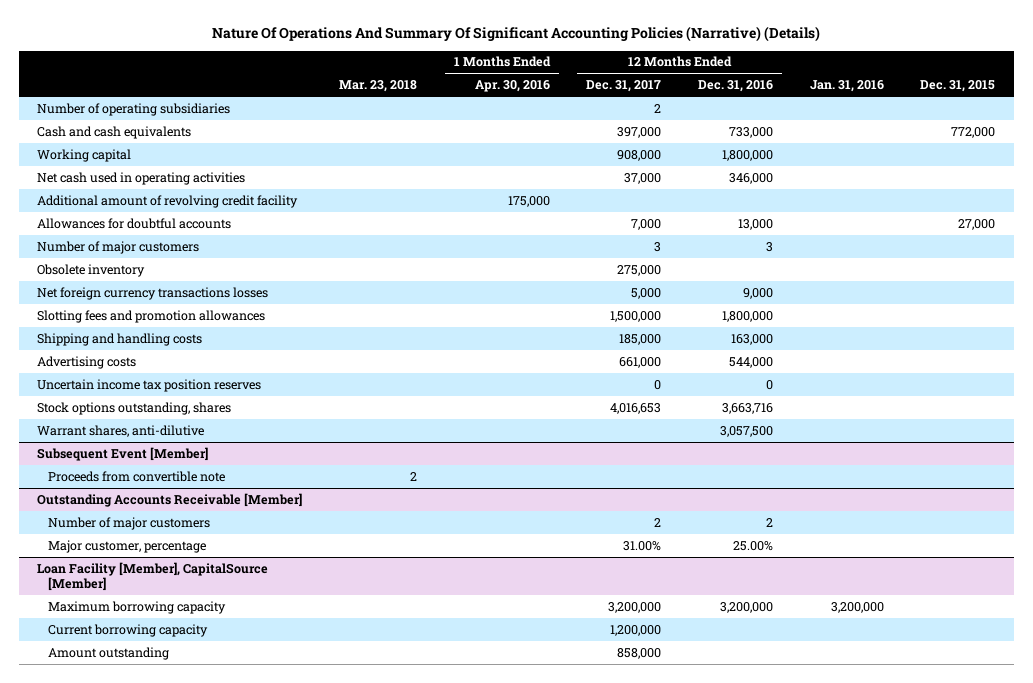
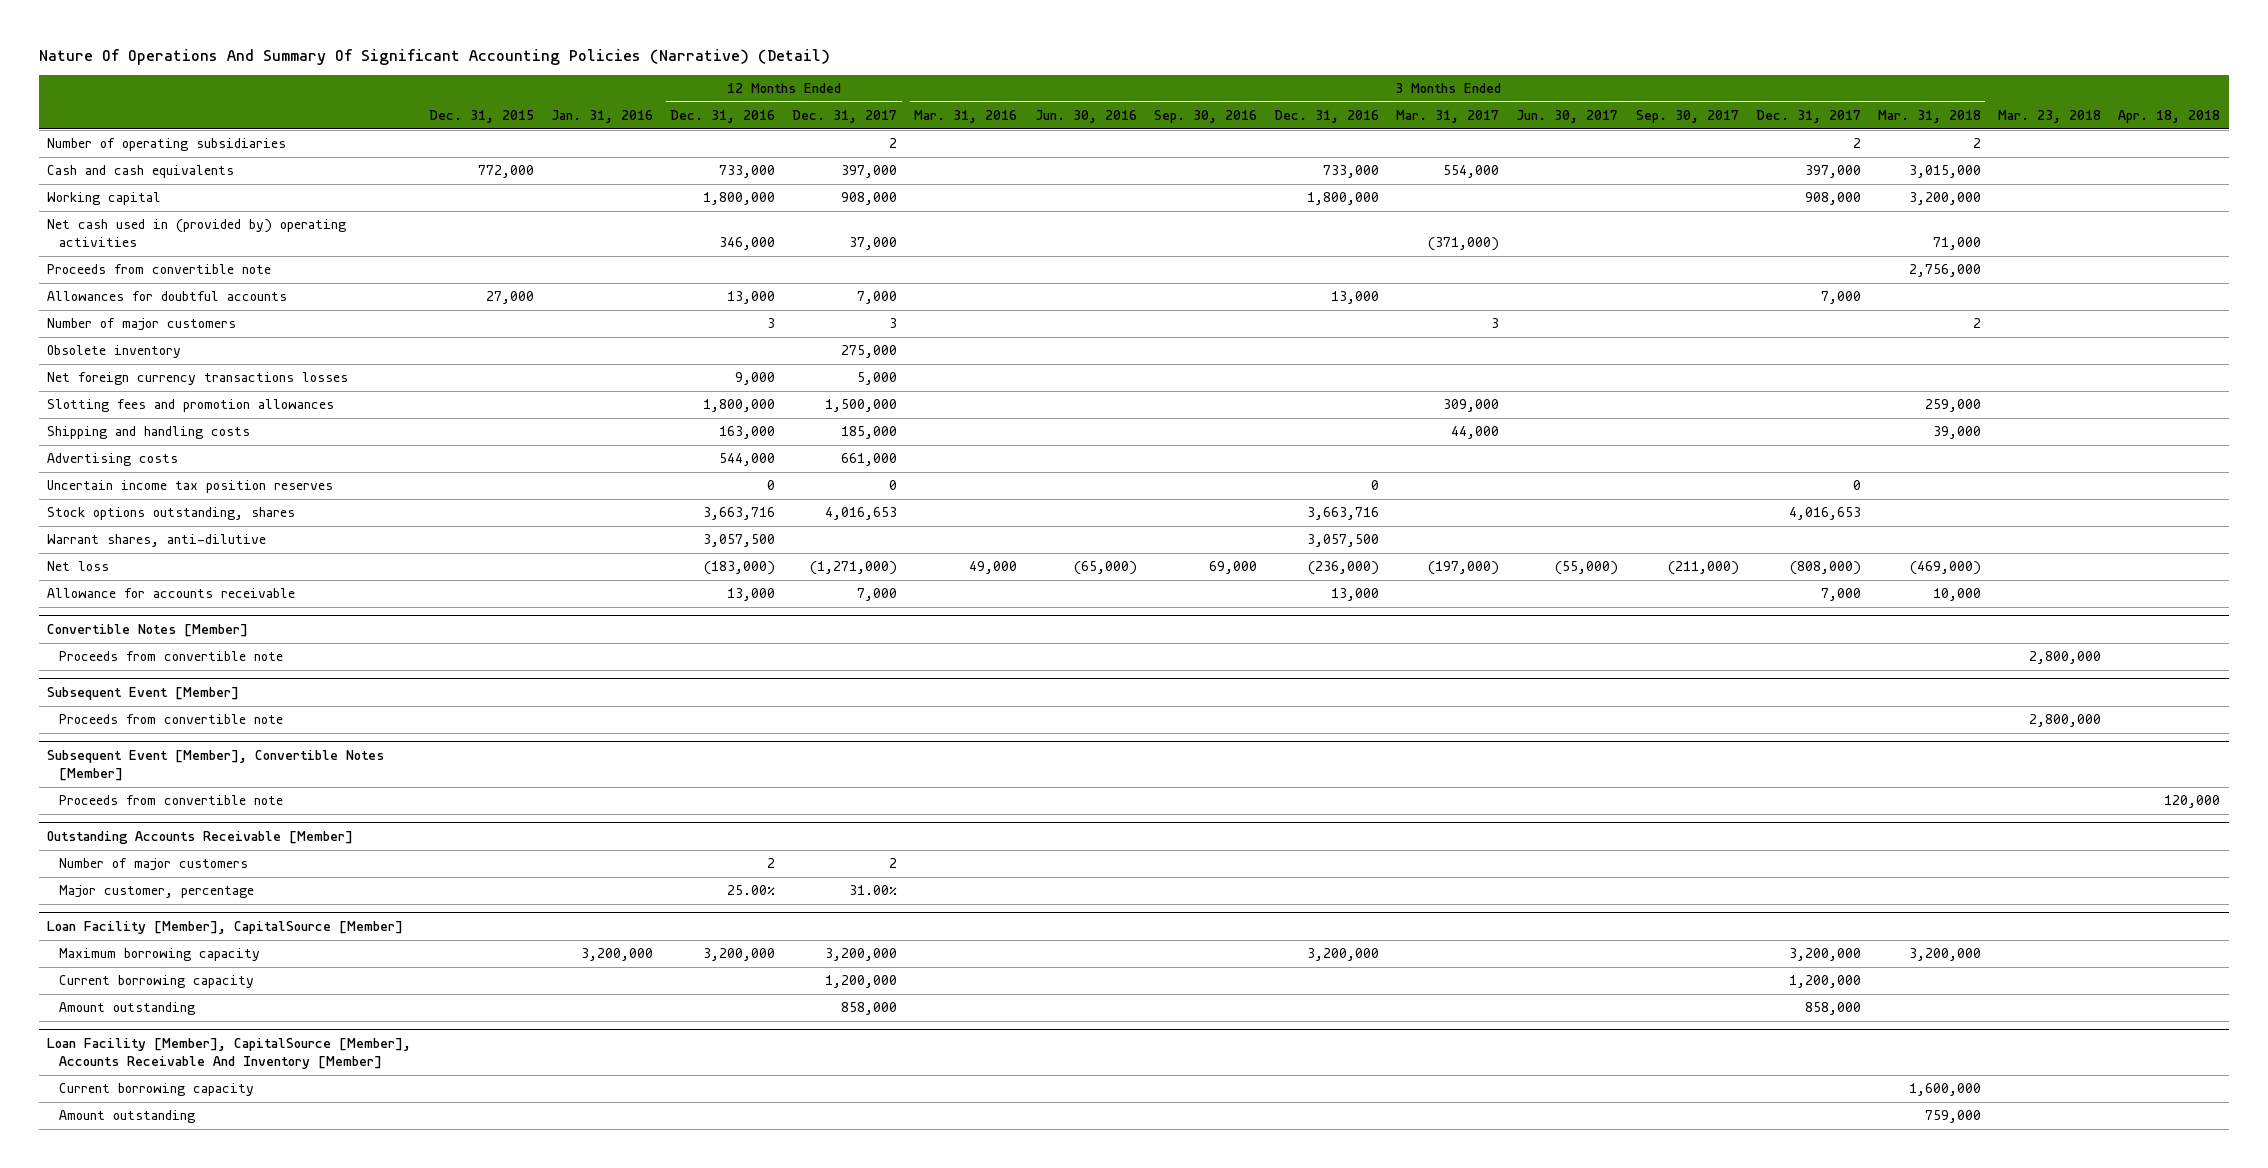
- Nature Of Operations And Summary Of Significant Accounting Policies (Narrative) (Details)
+ Nature Of Operations And Summary Of Significant Accounting Policies (Narrative) (Detail)
- | Mar. 23, 2018 | 1 Months Ended Apr. 30, 2016 | 12 Months Ended Dec. 31, 2017 | 12 Months Ended Dec. 31, 2016 | Jan. 31, 2016 | Dec. 31, 2015
+ | Dec. 31, 2015 | Jan. 31, 2016 | 12 Months Ended Dec. 31, 2016 | 12 Months Ended Dec. 31, 2017 | 3 Months Ended Mar. 31, 2016 | 3 Months Ended Jun. 30, 2016 | 3 Months Ended Sep. 30, 2016 | 3 Months Ended Dec. 31, 2016 | 3 Months Ended Mar. 31, 2017 | 3 Months Ended Jun. 30, 2017 | 3 Months Ended Sep. 30, 2017 | 3 Months Ended Dec. 31, 2017 | 3 Months Ended Mar. 31, 2018 | Mar. 23, 2018 | Apr. 18, 2018
- Net cash used in operating activities | | | 37,000 | 346,000 | |
- Additional amount of revolving credit facility | | 175,000 | | | |
+ Net cash used in (provided by) operating activities | | | 346,000 | 37,000 | | | | | (371,000) | | | | 71,000 | |
+ Proceeds from convertible note | | | | | | | | | | | | | 2,756,000 | |
+ Net loss | | | (183,000) | (1,271,000) | 49,000 | (65,000) | 69,000 | (236,000) | (197,000) | (55,000) | (211,000) | (808,000) | (469,000) | |
+ Allowance for accounts receivable | | | 13,000 | 7,000 | | | | 13,000 | | | | 7,000 | 10,000 | |
+ Convertible Notes [Member]
+ Proceeds from convertible note | | | | | | | | | | | | | | 2,800,000 |
@ Subsequent Event [Member]
- Proceeds from convertible note | 2 | | | | |
+ Proceeds from convertible note | | | | | | | | | | | | | | 2,800,000 |
+ Subsequent Event [Member], Convertible Notes [Member]
+ Proceeds from convertible note | | | | | | | | | | | | | | | 120,000
+ Loan Facility [Member], CapitalSource [Member], Accounts Receivable And Inventory [Member]
+ Current borrowing capacity | | | | | | | | | | | | | 1,600,000 | |
+ Amount outstanding | | | | | | | | | | | | | 759,000 | |

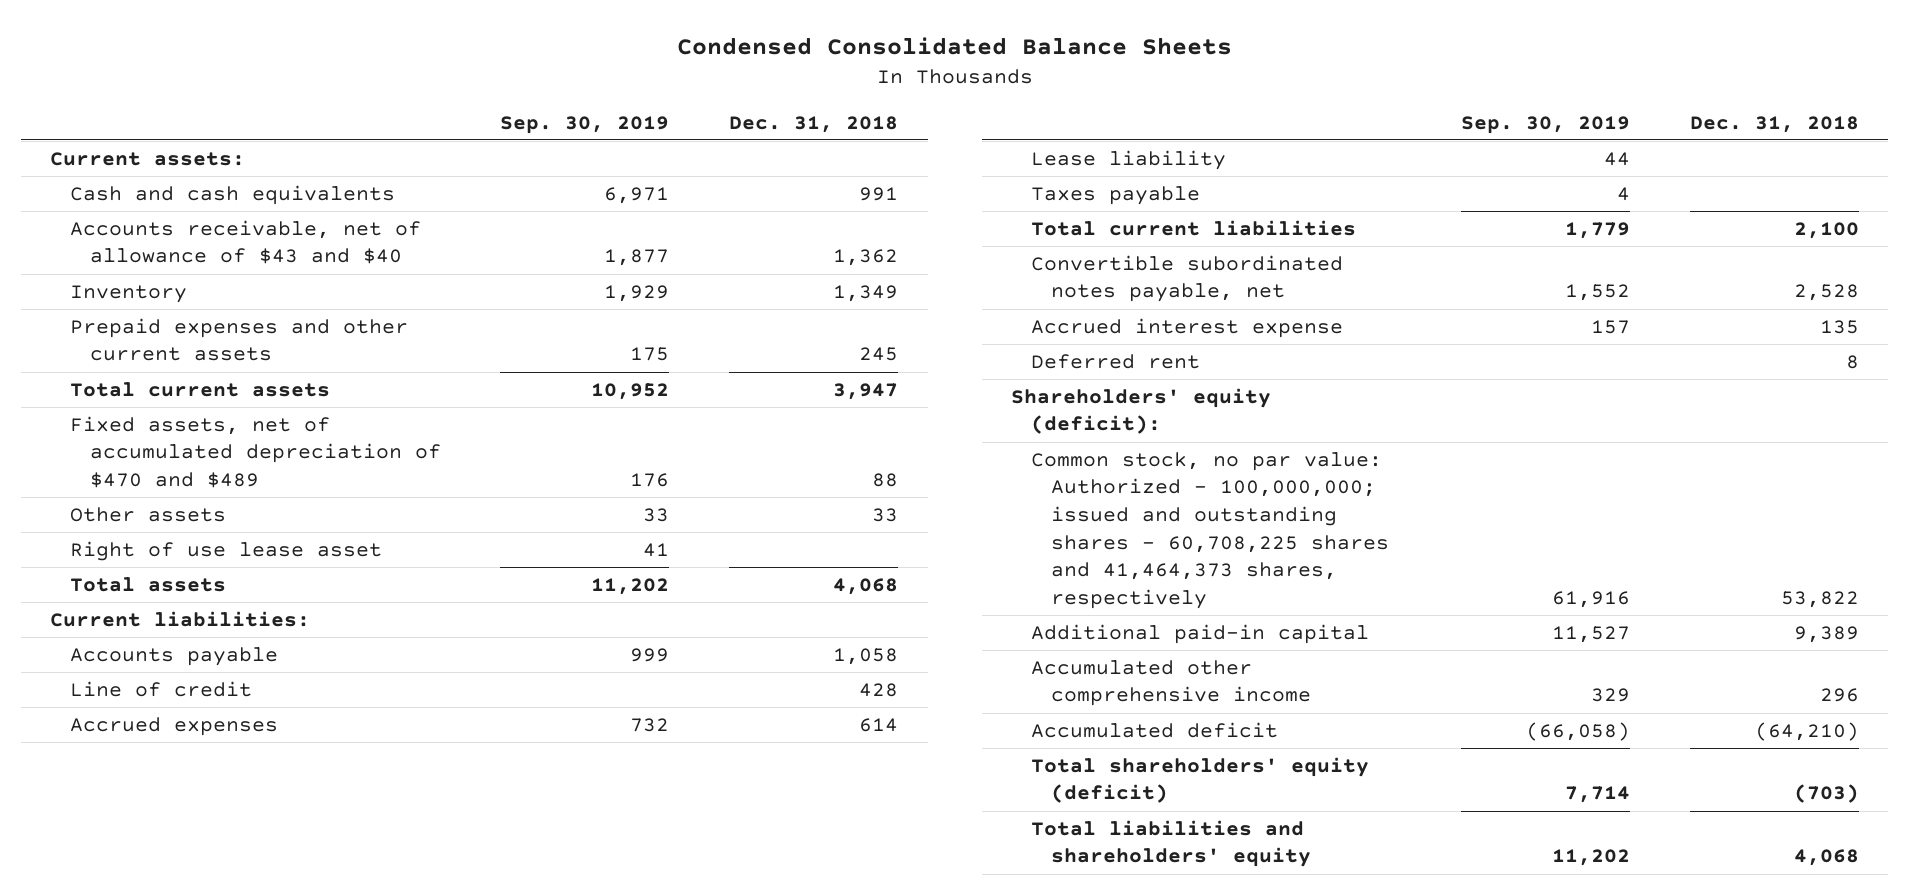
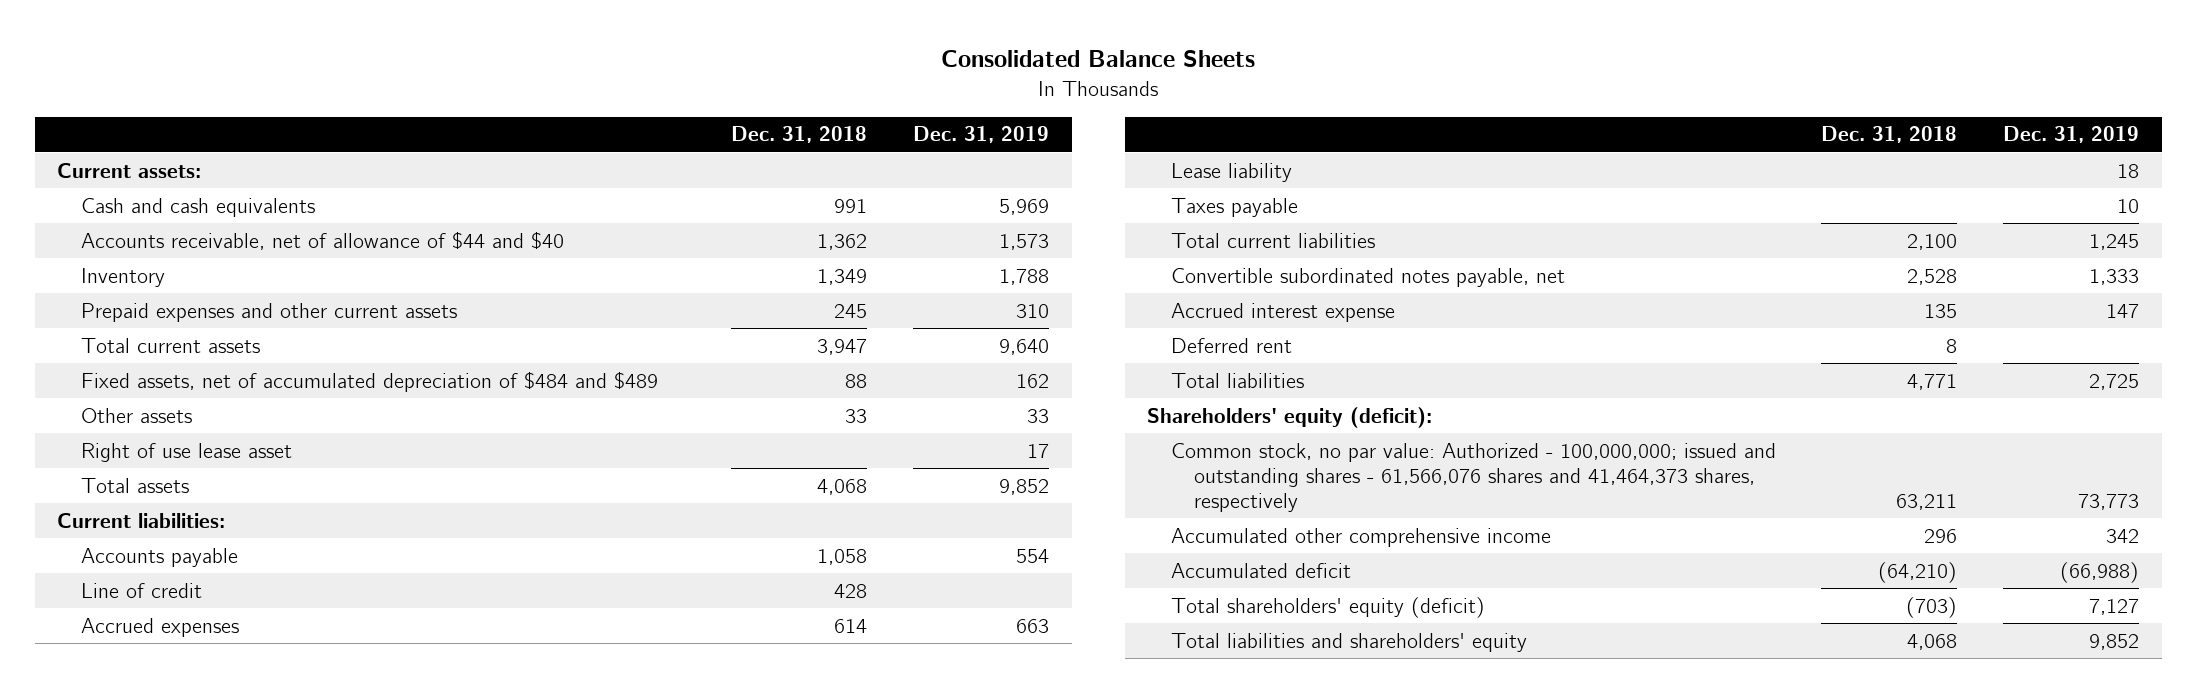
- Condensed Consolidated Balance Sheets
+ Consolidated Balance Sheets
- | Sep. 30, 2019 | Dec. 31, 2018
+ | Dec. 31, 2018 | Dec. 31, 2019
- Accounts receivable, net of allowance of $43 and $40 | 1,877 | 1,362
+ Accounts receivable, net of allowance of $44 and $40 | 1,362 | 1,573
- Fixed assets, net of accumulated depreciation of $470 and $489 | 176 | 88
+ Fixed assets, net of accumulated depreciation of $484 and $489 | 88 | 162
+ Total liabilities | 4,771 | 2,725
- Common stock, no par value: Authorized - 100,000,000; issued and outstanding shares - 60,708,225 shares and 41,464,373 shares, respectively | 61,916 | 53,822
- Additional paid-in capital | 11,527 | 9,389
+ Common stock, no par value: Authorized - 100,000,000; issued and outstanding shares - 61,566,076 shares and 41,464,373 shares, respectively | 63,211 | 73,773

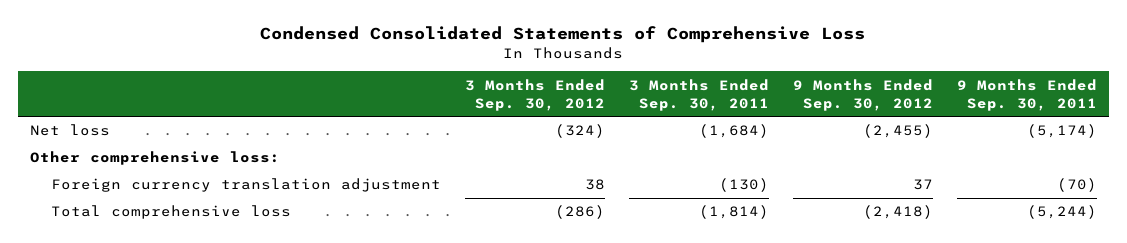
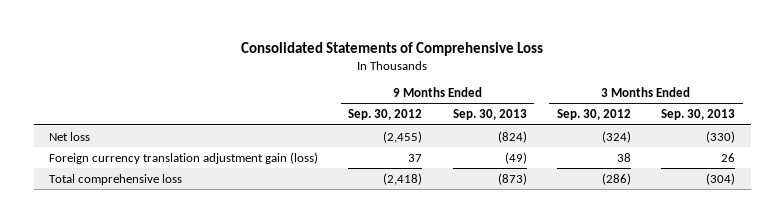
- Condensed Consolidated Statements of Comprehensive Loss
+ Consolidated Statements of Comprehensive Loss
- | 3 Months Ended Sep. 30, 2012 | 3 Months Ended Sep. 30, 2011 | 9 Months Ended Sep. 30, 2012 | 9 Months Ended Sep. 30, 2011
+ | 9 Months Ended Sep. 30, 2012 | 9 Months Ended Sep. 30, 2013 | 3 Months Ended Sep. 30, 2012 | 3 Months Ended Sep. 30, 2013
- Other comprehensive loss:
- Foreign currency translation adjustment | 38 | (130) | 37 | (70)
+ Foreign currency translation adjustment gain (loss) | 37 | (49) | 38 | 26

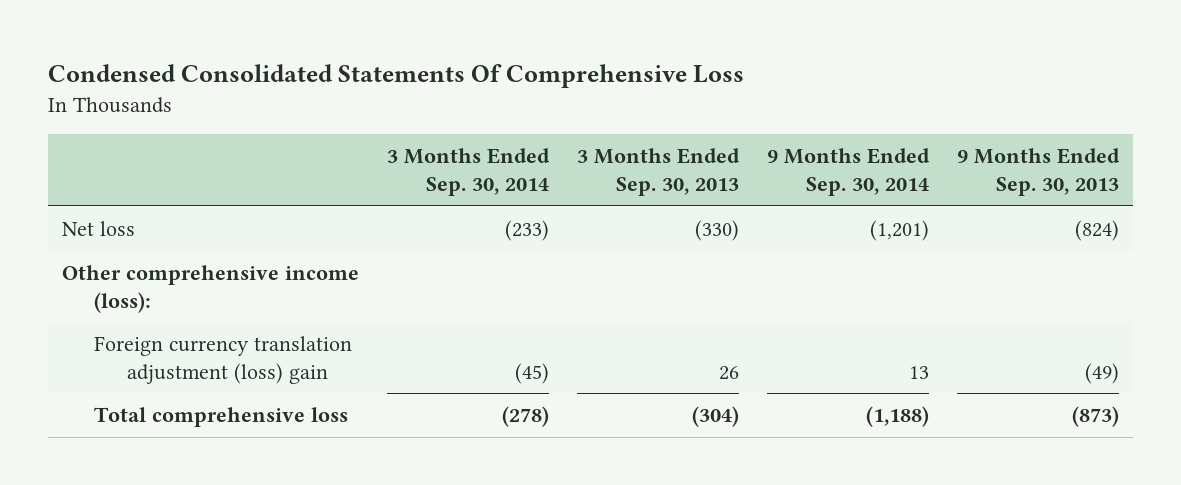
- Consolidated Statements of Comprehensive Loss
+ Condensed Consolidated Statements Of Comprehensive Loss
- | 9 Months Ended Sep. 30, 2012 | 9 Months Ended Sep. 30, 2013 | 3 Months Ended Sep. 30, 2012 | 3 Months Ended Sep. 30, 2013
+ | 3 Months Ended Sep. 30, 2014 | 3 Months Ended Sep. 30, 2013 | 9 Months Ended Sep. 30, 2014 | 9 Months Ended Sep. 30, 2013
- Foreign currency translation adjustment gain (loss) | 37 | (49) | 38 | 26
+ Other comprehensive income (loss):
+ Foreign currency translation adjustment (loss) gain | (45) | 26 | 13 | (49)

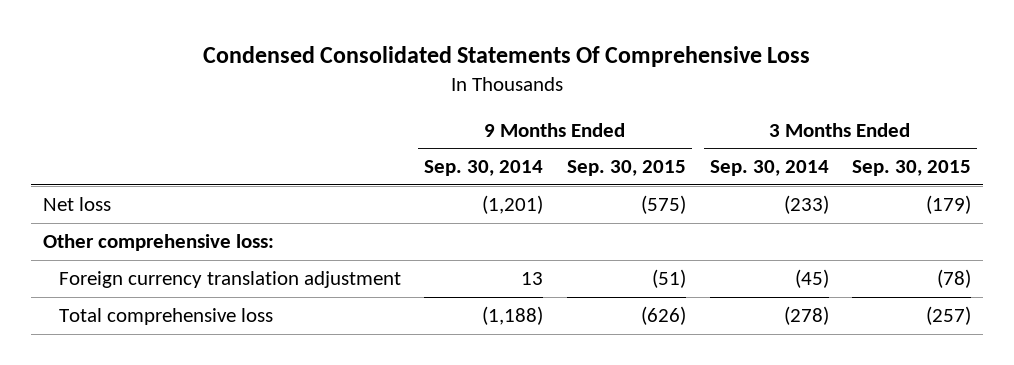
- | 3 Months Ended Sep. 30, 2014 | 3 Months Ended Sep. 30, 2013 | 9 Months Ended Sep. 30, 2014 | 9 Months Ended Sep. 30, 2013
+ | 9 Months Ended Sep. 30, 2014 | 9 Months Ended Sep. 30, 2015 | 3 Months Ended Sep. 30, 2014 | 3 Months Ended Sep. 30, 2015
- Other comprehensive income (loss):
- Foreign currency translation adjustment (loss) gain | (45) | 26 | 13 | (49)
+ Other comprehensive loss:
+ Foreign currency translation adjustment | 13 | (51) | (45) | (78)

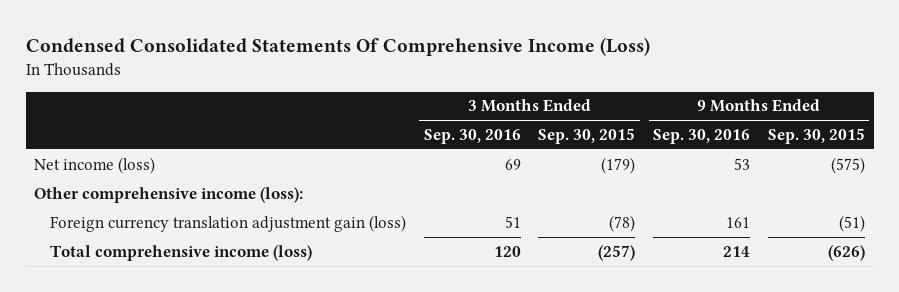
- Condensed Consolidated Statements Of Comprehensive Loss
+ Condensed Consolidated Statements Of Comprehensive Income (Loss)
- | 9 Months Ended Sep. 30, 2014 | 9 Months Ended Sep. 30, 2015 | 3 Months Ended Sep. 30, 2014 | 3 Months Ended Sep. 30, 2015
+ | 3 Months Ended Sep. 30, 2016 | 3 Months Ended Sep. 30, 2015 | 9 Months Ended Sep. 30, 2016 | 9 Months Ended Sep. 30, 2015
- Net loss | (1,201) | (575) | (233) | (179)
- Other comprehensive loss:
- Foreign currency translation adjustment | 13 | (51) | (45) | (78)
- Total comprehensive loss | (1,188) | (626) | (278) | (257)
+ Net income (loss) | 69 | (179) | 53 | (575)
+ Other comprehensive income (loss):
+ Foreign currency translation adjustment gain (loss) | 51 | (78) | 161 | (51)
+ Total comprehensive income (loss) | 120 | (257) | 214 | (626)

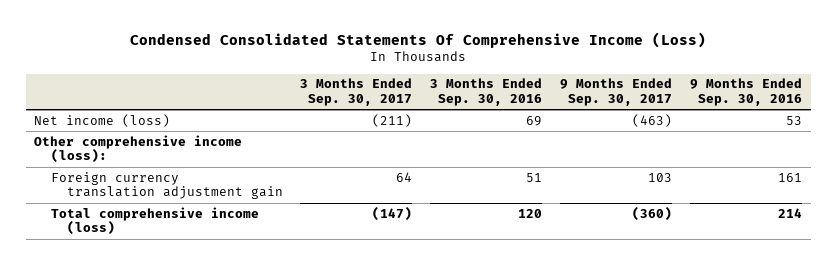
- | 3 Months Ended Sep. 30, 2016 | 3 Months Ended Sep. 30, 2015 | 9 Months Ended Sep. 30, 2016 | 9 Months Ended Sep. 30, 2015
+ | 3 Months Ended Sep. 30, 2017 | 3 Months Ended Sep. 30, 2016 | 9 Months Ended Sep. 30, 2017 | 9 Months Ended Sep. 30, 2016
- Foreign currency translation adjustment gain (loss) | 51 | (78) | 161 | (51)
+ Foreign currency translation adjustment gain | 64 | 51 | 103 | 161

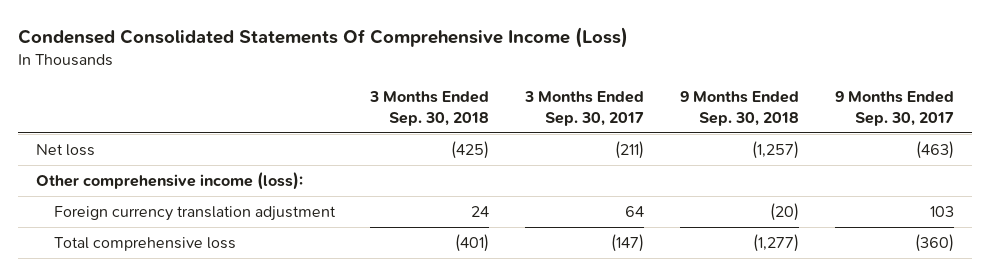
- | 3 Months Ended Sep. 30, 2017 | 3 Months Ended Sep. 30, 2016 | 9 Months Ended Sep. 30, 2017 | 9 Months Ended Sep. 30, 2016
+ | 3 Months Ended Sep. 30, 2018 | 3 Months Ended Sep. 30, 2017 | 9 Months Ended Sep. 30, 2018 | 9 Months Ended Sep. 30, 2017
- Net income (loss) | (211) | 69 | (463) | 53
+ Net loss | (425) | (211) | (1,257) | (463)
- Foreign currency translation adjustment gain | 64 | 51 | 103 | 161
- Total comprehensive income (loss) | (147) | 120 | (360) | 214
+ Foreign currency translation adjustment | 24 | 64 | (20) | 103
+ Total comprehensive loss | (401) | (147) | (1,277) | (360)

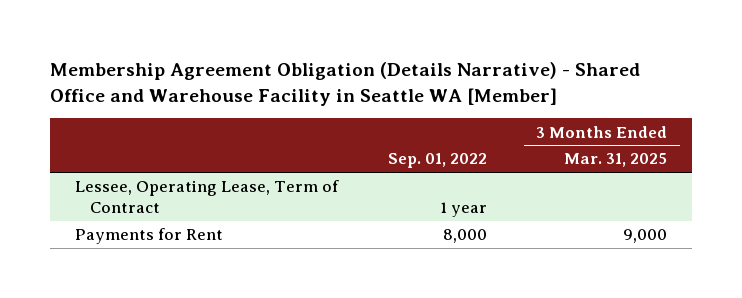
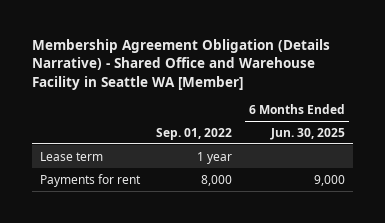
- | Sep. 01, 2022 | 3 Months Ended Mar. 31, 2025
+ | Sep. 01, 2022 | 6 Months Ended Jun. 30, 2025
- Lessee, Operating Lease, Term of Contract | 1 year |
- Payments for Rent | 8,000 | 9,000
+ Lease term | 1 year |
+ Payments for rent | 8,000 | 9,000

